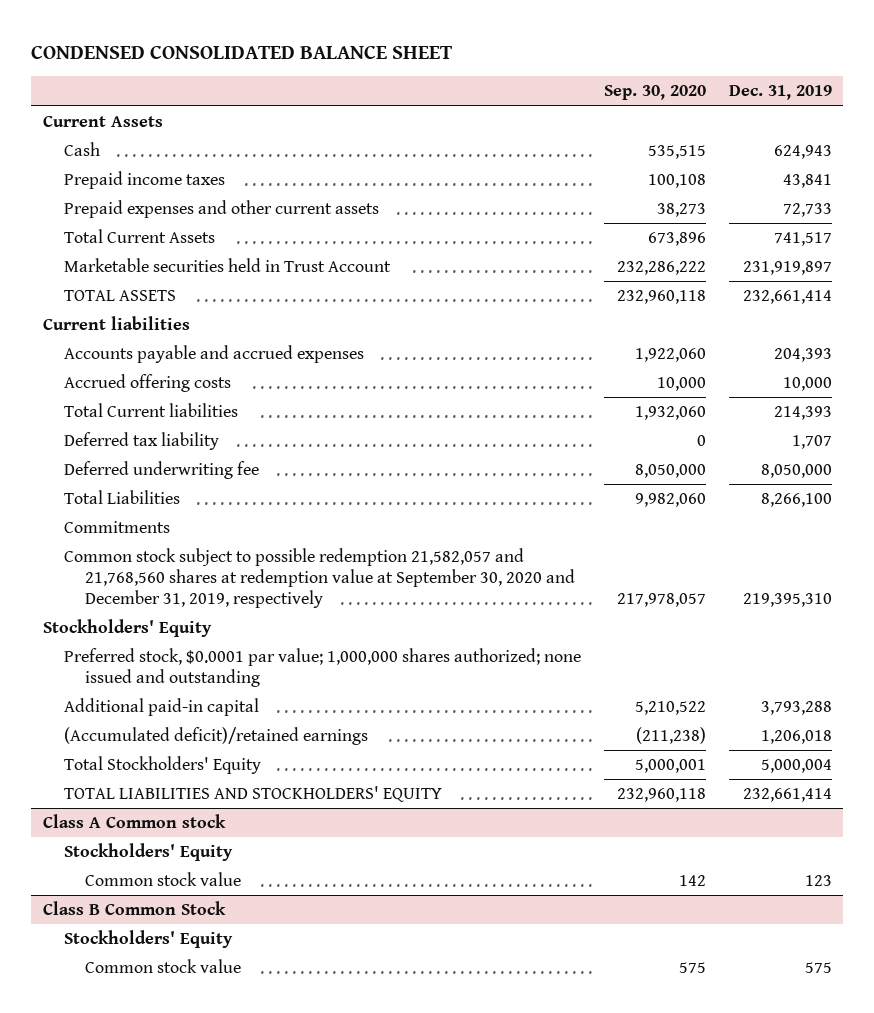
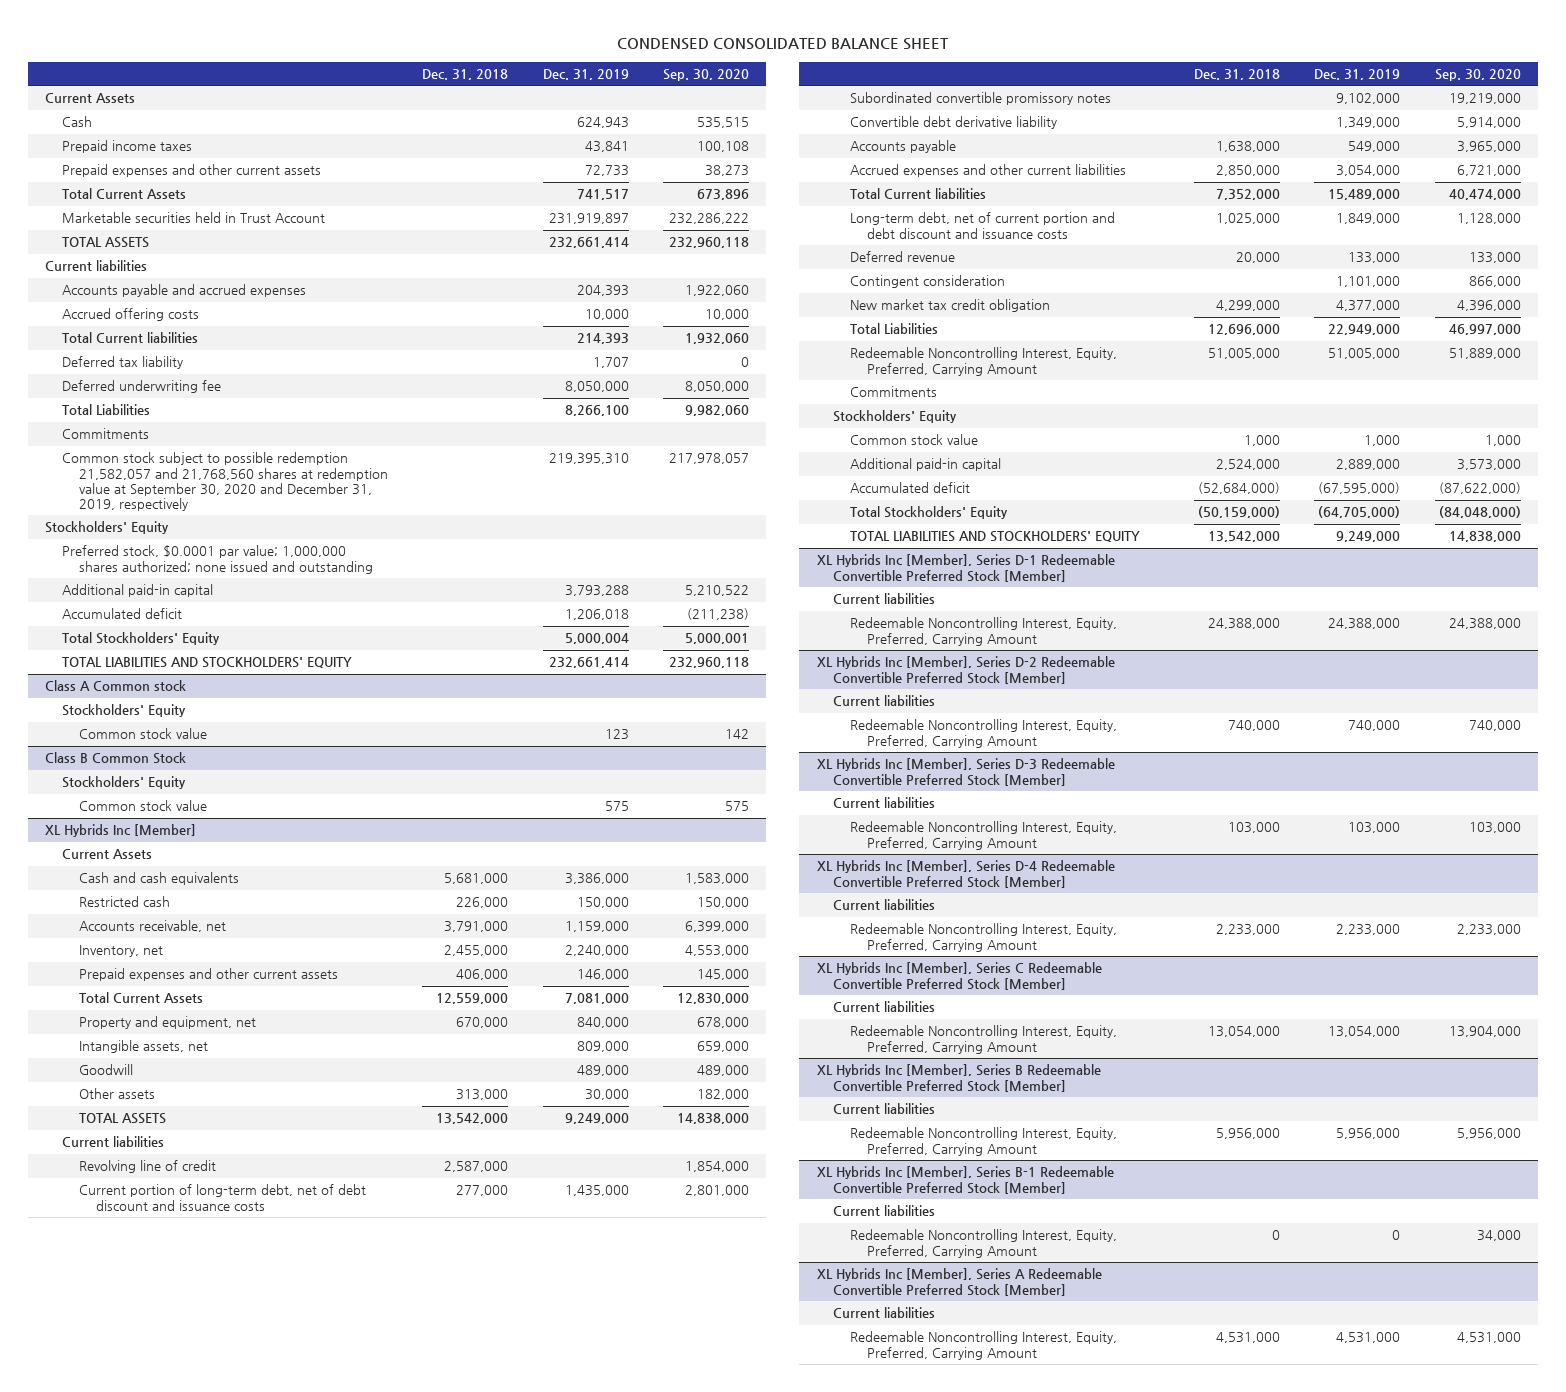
- | Sep. 30, 2020 | Dec. 31, 2019
+ | Dec. 31, 2018 | Dec. 31, 2019 | Sep. 30, 2020
- (Accumulated deficit)/retained earnings | (211,238) | 1,206,018
+ Accumulated deficit | | 1,206,018 | (211,238)
+ XL Hybrids Inc [Member]
+ Current Assets
+ Cash and cash equivalents | 5,681,000 | 3,386,000 | 1,583,000
+ Restricted cash | 226,000 | 150,000 | 150,000
+ Accounts receivable, net | 3,791,000 | 1,159,000 | 6,399,000
+ Inventory, net | 2,455,000 | 2,240,000 | 4,553,000
+ Prepaid expenses and other current assets | 406,000 | 146,000 | 145,000
+ Total Current Assets | 12,559,000 | 7,081,000 | 12,830,000
+ Property and equipment, net | 670,000 | 840,000 | 678,000
+ Intangible assets, net | | 809,000 | 659,000
+ Goodwill | | 489,000 | 489,000
+ Other assets | 313,000 | 30,000 | 182,000
+ TOTAL ASSETS | 13,542,000 | 9,249,000 | 14,838,000
+ Current liabilities
+ Revolving line of credit | 2,587,000 | | 1,854,000
+ Current portion of long-term debt, net of debt discount and issuance costs | 277,000 | 1,435,000 | 2,801,000
+ Subordinated convertible promissory notes | | 9,102,000 | 19,219,000
+ Convertible debt derivative liability | | 1,349,000 | 5,914,000
+ Accounts payable | 1,638,000 | 549,000 | 3,965,000
+ Accrued expenses and other current liabilities | 2,850,000 | 3,054,000 | 6,721,000
+ Total Current liabilities | 7,352,000 | 15,489,000 | 40,474,000
+ Long-term debt, net of current portion and debt discount and issuance costs | 1,025,000 | 1,849,000 | 1,128,000
+ Deferred revenue | 20,000 | 133,000 | 133,000
+ Contingent consideration | | 1,101,000 | 866,000
+ New market tax credit obligation | 4,299,000 | 4,377,000 | 4,396,000
+ Total Liabilities | 12,696,000 | 22,949,000 | 46,997,000
+ Redeemable Noncontrolling Interest, Equity, Preferred, Carrying Amount | 51,005,000 | 51,005,000 | 51,889,000
+ Commitments
+ Stockholders' Equity
+ Common stock value | 1,000 | 1,000 | 1,000
+ Additional paid-in capital | 2,524,000 | 2,889,000 | 3,573,000
+ Accumulated deficit | (52,684,000) | (67,595,000) | (87,622,000)
+ Total Stockholders' Equity | (50,159,000) | (64,705,000) | (84,048,000)
+ TOTAL LIABILITIES AND STOCKHOLDERS' EQUITY | 13,542,000 | 9,249,000 | 14,838,000
+ XL Hybrids Inc [Member], Series D-1 Redeemable Convertible Preferred Stock [Member]
+ Current liabilities
+ Redeemable Noncontrolling Interest, Equity, Preferred, Carrying Amount | 24,388,000 | 24,388,000 | 24,388,000
+ XL Hybrids Inc [Member], Series D-2 Redeemable Convertible Preferred Stock [Member]
+ Current liabilities
+ Redeemable Noncontrolling Interest, Equity, Preferred, Carrying Amount | 740,000 | 740,000 | 740,000
+ XL Hybrids Inc [Member], Series D-3 Redeemable Convertible Preferred Stock [Member]
+ Current liabilities
+ Redeemable Noncontrolling Interest, Equity, Preferred, Carrying Amount | 103,000 | 103,000 | 103,000
+ XL Hybrids Inc [Member], Series D-4 Redeemable Convertible Preferred Stock [Member]
+ Current liabilities
+ Redeemable Noncontrolling Interest, Equity, Preferred, Carrying Amount | 2,233,000 | 2,233,000 | 2,233,000
+ XL Hybrids Inc [Member], Series C Redeemable Convertible Preferred Stock [Member]
+ Current liabilities
+ Redeemable Noncontrolling Interest, Equity, Preferred, Carrying Amount | 13,054,000 | 13,054,000 | 13,904,000
+ XL Hybrids Inc [Member], Series B Redeemable Convertible Preferred Stock [Member]
+ Current liabilities
+ Redeemable Noncontrolling Interest, Equity, Preferred, Carrying Amount | 5,956,000 | 5,956,000 | 5,956,000
+ XL Hybrids Inc [Member], Series B-1 Redeemable Convertible Preferred Stock [Member]
+ Current liabilities
+ Redeemable Noncontrolling Interest, Equity, Preferred, Carrying Amount | 0 | 0 | 34,000
+ XL Hybrids Inc [Member], Series A Redeemable Convertible Preferred Stock [Member]
+ Current liabilities
+ Redeemable Noncontrolling Interest, Equity, Preferred, Carrying Amount | 4,531,000 | 4,531,000 | 4,531,000

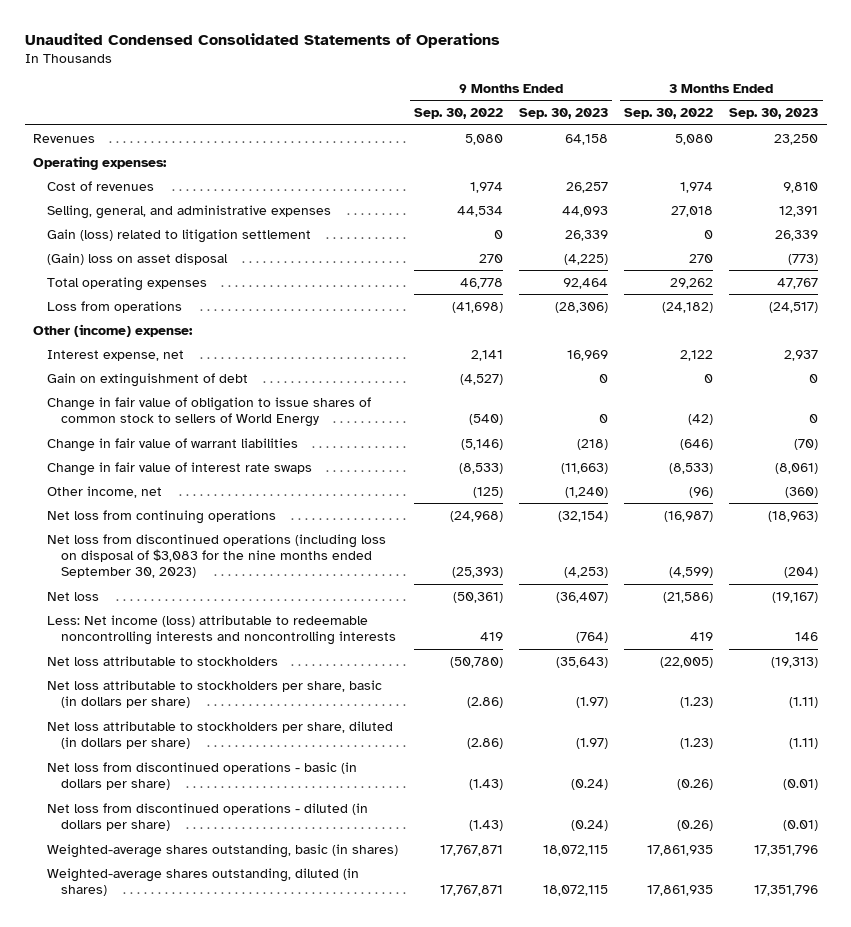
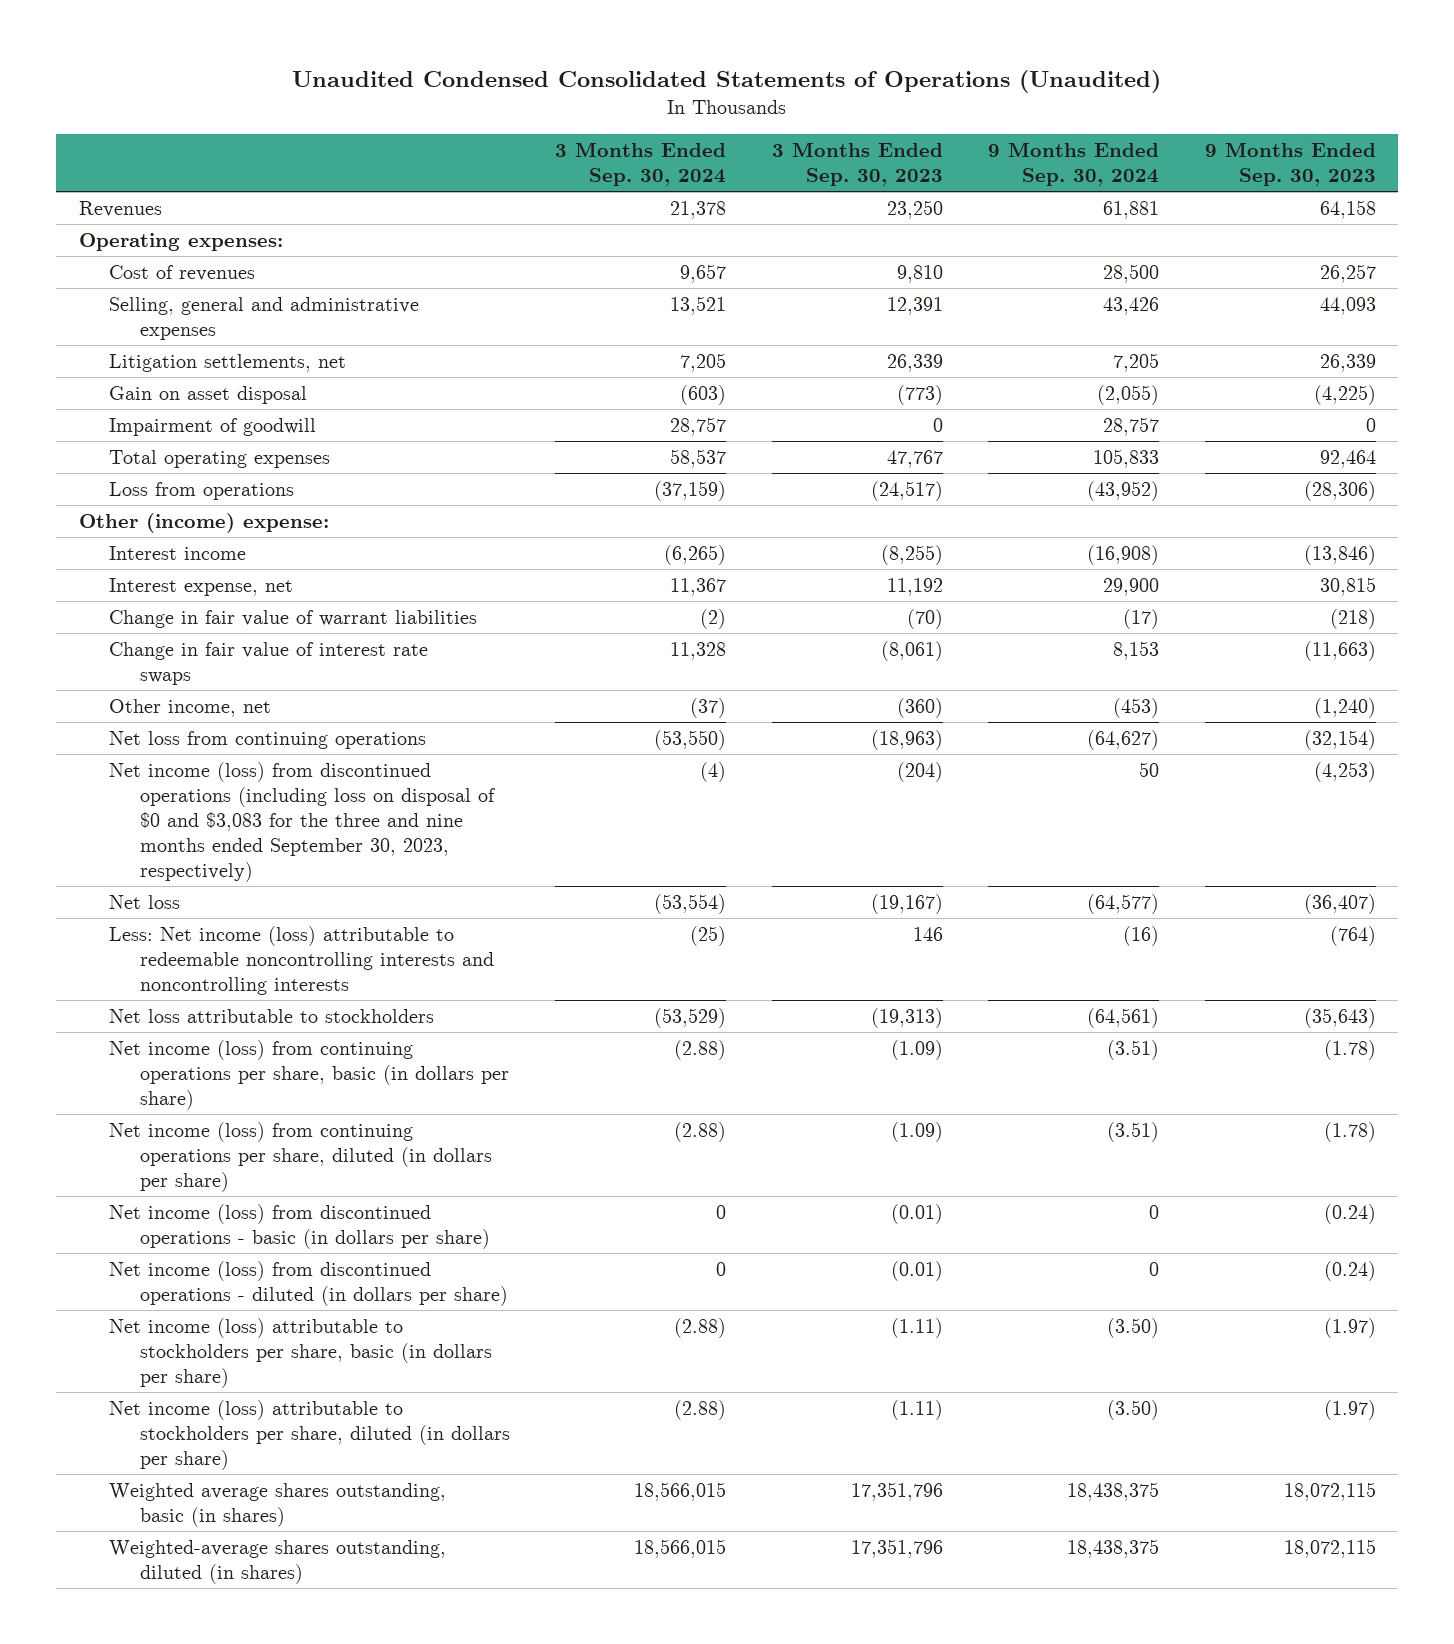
- Unaudited Condensed Consolidated Statements of Operations
+ Unaudited Condensed Consolidated Statements of Operations (Unaudited)
- | 9 Months Ended Sep. 30, 2022 | 9 Months Ended Sep. 30, 2023 | 3 Months Ended Sep. 30, 2022 | 3 Months Ended Sep. 30, 2023
+ | 3 Months Ended Sep. 30, 2024 | 3 Months Ended Sep. 30, 2023 | 9 Months Ended Sep. 30, 2024 | 9 Months Ended Sep. 30, 2023
- Selling, general, and administrative expenses | 44,534 | 44,093 | 27,018 | 12,391
- Gain (loss) related to litigation settlement | 0 | 26,339 | 0 | 26,339
- (Gain) loss on asset disposal | 270 | (4,225) | 270 | (773)
+ Selling, general and administrative expenses | 13,521 | 12,391 | 43,426 | 44,093
+ Litigation settlements, net | 7,205 | 26,339 | 7,205 | 26,339
+ Gain on asset disposal | (603) | (773) | (2,055) | (4,225)
+ Impairment of goodwill | 28,757 | 0 | 28,757 | 0
- Interest expense, net | 2,141 | 16,969 | 2,122 | 2,937
- Gain on extinguishment of debt | (4,527) | 0 | 0 | 0
- Change in fair value of obligation to issue shares of common stock to sellers of World Energy | (540) | 0 | (42) | 0
+ Interest income | (6,265) | (8,255) | (16,908) | (13,846)
+ Interest expense, net | 11,367 | 11,192 | 29,900 | 30,815
- Net loss from discontinued operations (including loss on disposal of $3,083 for the nine months ended September 30, 2023) | (25,393) | (4,253) | (4,599) | (204)
+ Net income (loss) from discontinued operations (including loss on disposal of $0 and $3,083 for the three and nine months ended September 30, 2023, respectively) | (4) | (204) | 50 | (4,253)
- Net loss attributable to stockholders per share, basic (in dollars per share) | (2.86) | (1.97) | (1.23) | (1.11)
- Net loss attributable to stockholders per share, diluted (in dollars per share) | (2.86) | (1.97) | (1.23) | (1.11)
- Net loss from discontinued operations - basic (in dollars per share) | (1.43) | (0.24) | (0.26) | (0.01)
- Net loss from discontinued operations - diluted (in dollars per share) | (1.43) | (0.24) | (0.26) | (0.01)
- Weighted-average shares outstanding, basic (in shares) | 17,767,871 | 18,072,115 | 17,861,935 | 17,351,796
+ Net income (loss) from continuing operations per share, basic (in dollars per share) | (2.88) | (1.09) | (3.51) | (1.78)
+ Net income (loss) from continuing operations per share, diluted (in dollars per share) | (2.88) | (1.09) | (3.51) | (1.78)
+ Net income (loss) from discontinued operations - basic (in dollars per share) | 0 | (0.01) | 0 | (0.24)
+ Net income (loss) from discontinued operations - diluted (in dollars per share) | 0 | (0.01) | 0 | (0.24)
+ Net income (loss) attributable to stockholders per share, basic (in dollars per share) | (2.88) | (1.11) | (3.50) | (1.97)
+ Net income (loss) attributable to stockholders per share, diluted (in dollars per share) | (2.88) | (1.11) | (3.50) | (1.97)
+ Weighted average shares outstanding, basic (in shares) | 18,566,015 | 17,351,796 | 18,438,375 | 18,072,115

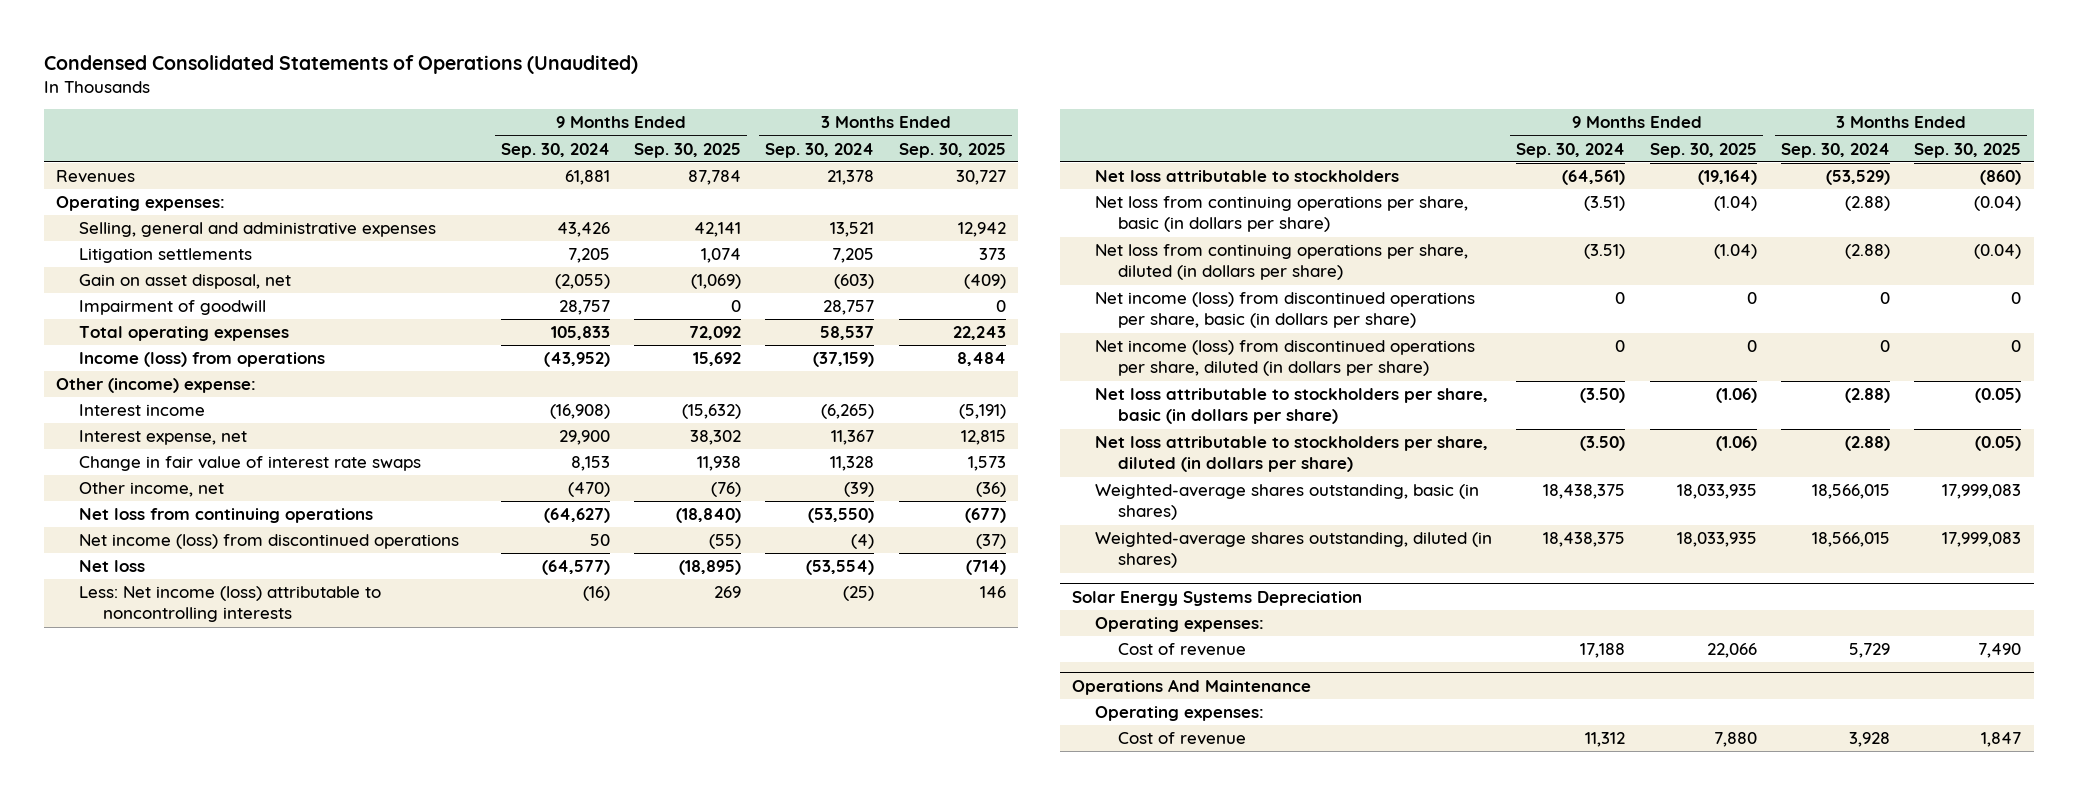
- Unaudited Condensed Consolidated Statements of Operations (Unaudited)
+ Condensed Consolidated Statements of Operations (Unaudited)
- | 3 Months Ended Sep. 30, 2024 | 3 Months Ended Sep. 30, 2023 | 9 Months Ended Sep. 30, 2024 | 9 Months Ended Sep. 30, 2023
+ | 9 Months Ended Sep. 30, 2024 | 9 Months Ended Sep. 30, 2025 | 3 Months Ended Sep. 30, 2024 | 3 Months Ended Sep. 30, 2025
- Cost of revenues | 9,657 | 9,810 | 28,500 | 26,257
- Litigation settlements, net | 7,205 | 26,339 | 7,205 | 26,339
- Gain on asset disposal | (603) | (773) | (2,055) | (4,225)
+ Litigation settlements | 7,205 | 1,074 | 7,205 | 373
+ Gain on asset disposal, net | (2,055) | (1,069) | (603) | (409)
- Loss from operations | (37,159) | (24,517) | (43,952) | (28,306)
+ Income (loss) from operations | (43,952) | 15,692 | (37,159) | 8,484
- Change in fair value of warrant liabilities | (2) | (70) | (17) | (218)
- Other income, net | (37) | (360) | (453) | (1,240)
+ Other income, net | (470) | (76) | (39) | (36)
- Net income (loss) from discontinued operations (including loss on disposal of $0 and $3,083 for the three and nine months ended September 30, 2023, respectively) | (4) | (204) | 50 | (4,253)
+ Net income (loss) from discontinued operations | 50 | (55) | (4) | (37)
- Less: Net income (loss) attributable to redeemable noncontrolling interests and noncontrolling interests | (25) | 146 | (16) | (764)
+ Less: Net income (loss) attributable to noncontrolling interests | (16) | 269 | (25) | 146
- Net income (loss) from continuing operations per share, basic (in dollars per share) | (2.88) | (1.09) | (3.51) | (1.78)
- Net income (loss) from continuing operations per share, diluted (in dollars per share) | (2.88) | (1.09) | (3.51) | (1.78)
- Net income (loss) from discontinued operations - basic (in dollars per share) | 0 | (0.01) | 0 | (0.24)
- Net income (loss) from discontinued operations - diluted (in dollars per share) | 0 | (0.01) | 0 | (0.24)
- Net income (loss) attributable to stockholders per share, basic (in dollars per share) | (2.88) | (1.11) | (3.50) | (1.97)
- Net income (loss) attributable to stockholders per share, diluted (in dollars per share) | (2.88) | (1.11) | (3.50) | (1.97)
- Weighted average shares outstanding, basic (in shares) | 18,566,015 | 17,351,796 | 18,438,375 | 18,072,115
+ Net loss from continuing operations per share, basic (in dollars per share) | (3.51) | (1.04) | (2.88) | (0.04)
+ Net loss from continuing operations per share, diluted (in dollars per share) | (3.51) | (1.04) | (2.88) | (0.04)
+ Net income (loss) from discontinued operations per share, basic (in dollars per share) | 0 | 0 | 0 | 0
+ Net income (loss) from discontinued operations per share, diluted (in dollars per share) | 0 | 0 | 0 | 0
+ Net loss attributable to stockholders per share, basic (in dollars per share) | (3.50) | (1.06) | (2.88) | (0.05)
+ Net loss attributable to stockholders per share, diluted (in dollars per share) | (3.50) | (1.06) | (2.88) | (0.05)
+ Weighted-average shares outstanding, basic (in shares) | 18,438,375 | 18,033,935 | 18,566,015 | 17,999,083
+ Solar Energy Systems Depreciation
+ Operating expenses:
+ Cost of revenue | 17,188 | 22,066 | 5,729 | 7,490
+ Operations And Maintenance
+ Operating expenses:
+ Cost of revenue | 11,312 | 7,880 | 3,928 | 1,847

